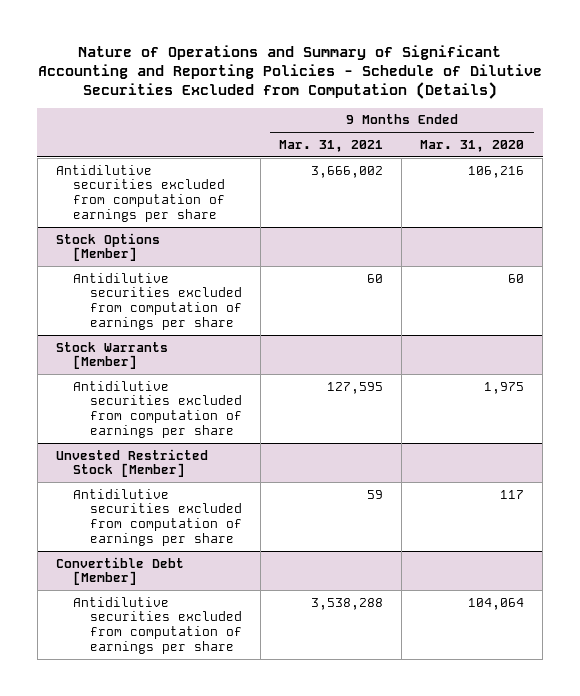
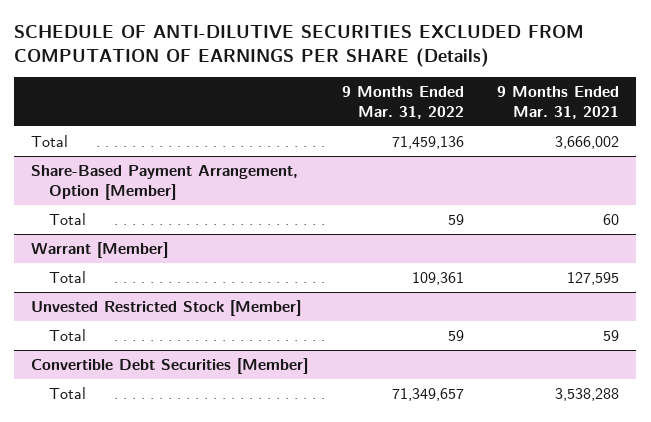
- Nature of Operations and Summary of Significant Accounting and Reporting Policies - Schedule of Dilutive Securities Excluded from Computation (Details)
+ SCHEDULE OF ANTI-DILUTIVE SECURITIES EXCLUDED FROM COMPUTATION OF EARNINGS PER SHARE (Details)
- | 9 Months Ended Mar. 31, 2021 | 9 Months Ended Mar. 31, 2020
+ | 9 Months Ended Mar. 31, 2022 | 9 Months Ended Mar. 31, 2021
- Antidilutive securities excluded from computation of earnings per share | 3,666,002 | 106,216
- Stock Options [Member]
- Antidilutive securities excluded from computation of earnings per share | 60 | 60
- Stock Warrants [Member]
- Antidilutive securities excluded from computation of earnings per share | 127,595 | 1,975
+ Total | 71,459,136 | 3,666,002
+ Share-Based Payment Arrangement, Option [Member]
+ Total | 59 | 60
+ Warrant [Member]
+ Total | 109,361 | 127,595
@ Unvested Restricted Stock [Member]
- Antidilutive securities excluded from computation of earnings per share | 59 | 117
- Convertible Debt [Member]
- Antidilutive securities excluded from computation of earnings per share | 3,538,288 | 104,064
@ Unvested Restricted Stock [Member]
+ Total | 59 | 59
+ Convertible Debt Securities [Member]
+ Total | 71,349,657 | 3,538,288

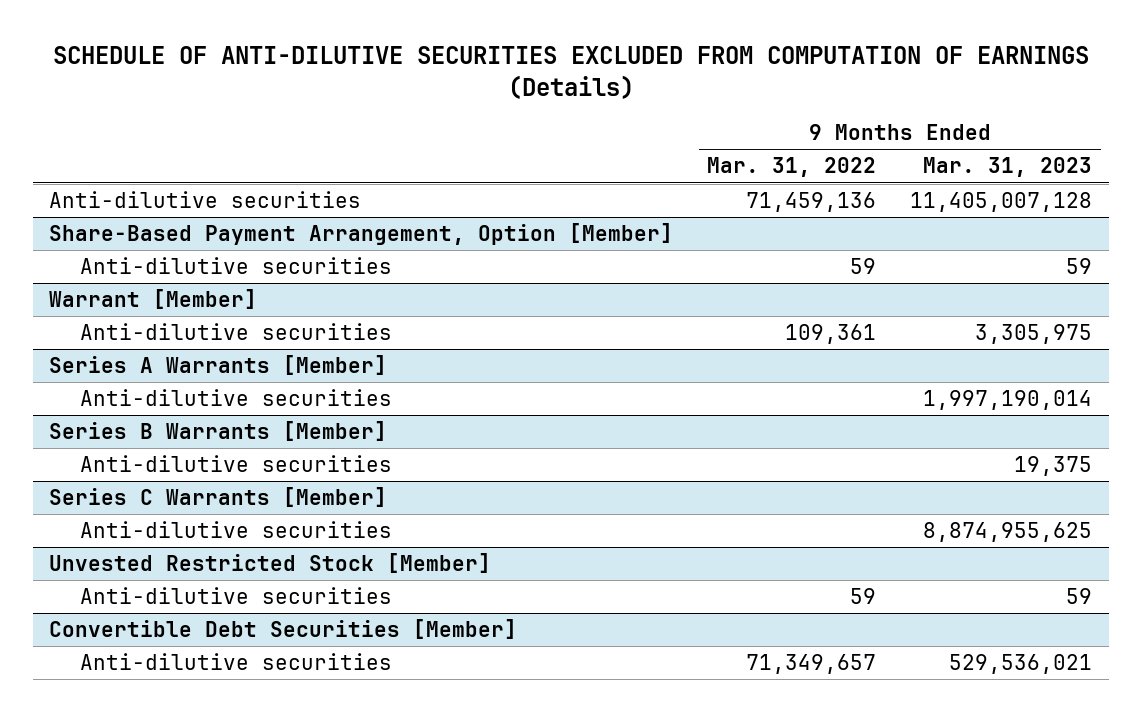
- SCHEDULE OF ANTI-DILUTIVE SECURITIES EXCLUDED FROM COMPUTATION OF EARNINGS PER SHARE (Details)
+ SCHEDULE OF ANTI-DILUTIVE SECURITIES EXCLUDED FROM COMPUTATION OF EARNINGS (Details)
- | 9 Months Ended Mar. 31, 2022 | 9 Months Ended Mar. 31, 2021
+ | 9 Months Ended Mar. 31, 2022 | 9 Months Ended Mar. 31, 2023
- Total | 71,459,136 | 3,666,002
+ Anti-dilutive securities | 71,459,136 | 11,405,007,128
@ Share-Based Payment Arrangement, Option [Member]
- Total | 59 | 60
+ Anti-dilutive securities | 59 | 59
@ Warrant [Member]
- Total | 109,361 | 127,595
+ Anti-dilutive securities | 109,361 | 3,305,975
+ Series A Warrants [Member]
+ Anti-dilutive securities | | 1,997,190,014
+ Series B Warrants [Member]
+ Anti-dilutive securities | | 19,375
+ Series C Warrants [Member]
+ Anti-dilutive securities | | 8,874,955,625
@ Unvested Restricted Stock [Member]
- Total | 59 | 59
+ Anti-dilutive securities | 59 | 59
@ Convertible Debt Securities [Member]
- Total | 71,349,657 | 3,538,288
+ Anti-dilutive securities | 71,349,657 | 529,536,021

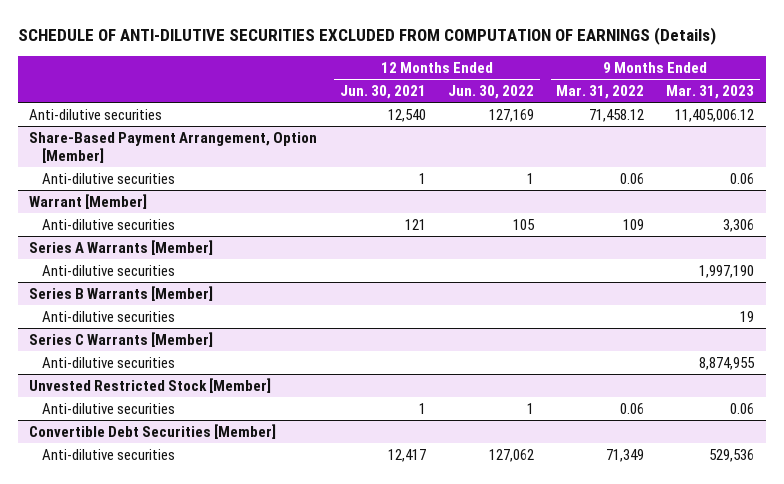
- | 9 Months Ended Mar. 31, 2022 | 9 Months Ended Mar. 31, 2023
+ | 12 Months Ended Jun. 30, 2021 | 12 Months Ended Jun. 30, 2022 | 9 Months Ended Mar. 31, 2022 | 9 Months Ended Mar. 31, 2023
- Anti-dilutive securities | 71,459,136 | 11,405,007,128
+ Anti-dilutive securities | 12,540 | 127,169 | 71,458.12 | 11,405,006.12
@ Share-Based Payment Arrangement, Option [Member]
- Anti-dilutive securities | 59 | 59
+ Anti-dilutive securities | 1 | 1 | 0.06 | 0.06
@ Warrant [Member]
- Anti-dilutive securities | 109,361 | 3,305,975
+ Anti-dilutive securities | 121 | 105 | 109 | 3,306
@ Series A Warrants [Member]
- Anti-dilutive securities | | 1,997,190,014
+ Anti-dilutive securities | | | | 1,997,190
@ Series B Warrants [Member]
- Anti-dilutive securities | | 19,375
+ Anti-dilutive securities | | | | 19
@ Series C Warrants [Member]
- Anti-dilutive securities | | 8,874,955,625
+ Anti-dilutive securities | | | | 8,874,955
@ Unvested Restricted Stock [Member]
- Anti-dilutive securities | 59 | 59
+ Anti-dilutive securities | 1 | 1 | 0.06 | 0.06
@ Convertible Debt Securities [Member]
- Anti-dilutive securities | 71,349,657 | 529,536,021
+ Anti-dilutive securities | 12,417 | 127,062 | 71,349 | 529,536

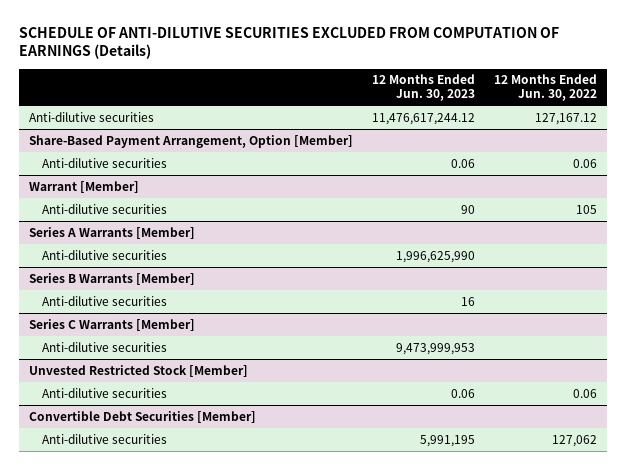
- | 12 Months Ended Jun. 30, 2021 | 12 Months Ended Jun. 30, 2022 | 9 Months Ended Mar. 31, 2022 | 9 Months Ended Mar. 31, 2023
+ | 12 Months Ended Jun. 30, 2023 | 12 Months Ended Jun. 30, 2022
- Anti-dilutive securities | 12,540 | 127,169 | 71,458.12 | 11,405,006.12
+ Anti-dilutive securities | 11,476,617,244.12 | 127,167.12
@ Share-Based Payment Arrangement, Option [Member]
- Anti-dilutive securities | 1 | 1 | 0.06 | 0.06
+ Anti-dilutive securities | 0.06 | 0.06
@ Unvested Restricted Stock [Member]
- Anti-dilutive securities | 1 | 1 | 0.06 | 0.06
+ Anti-dilutive securities | 0.06 | 0.06

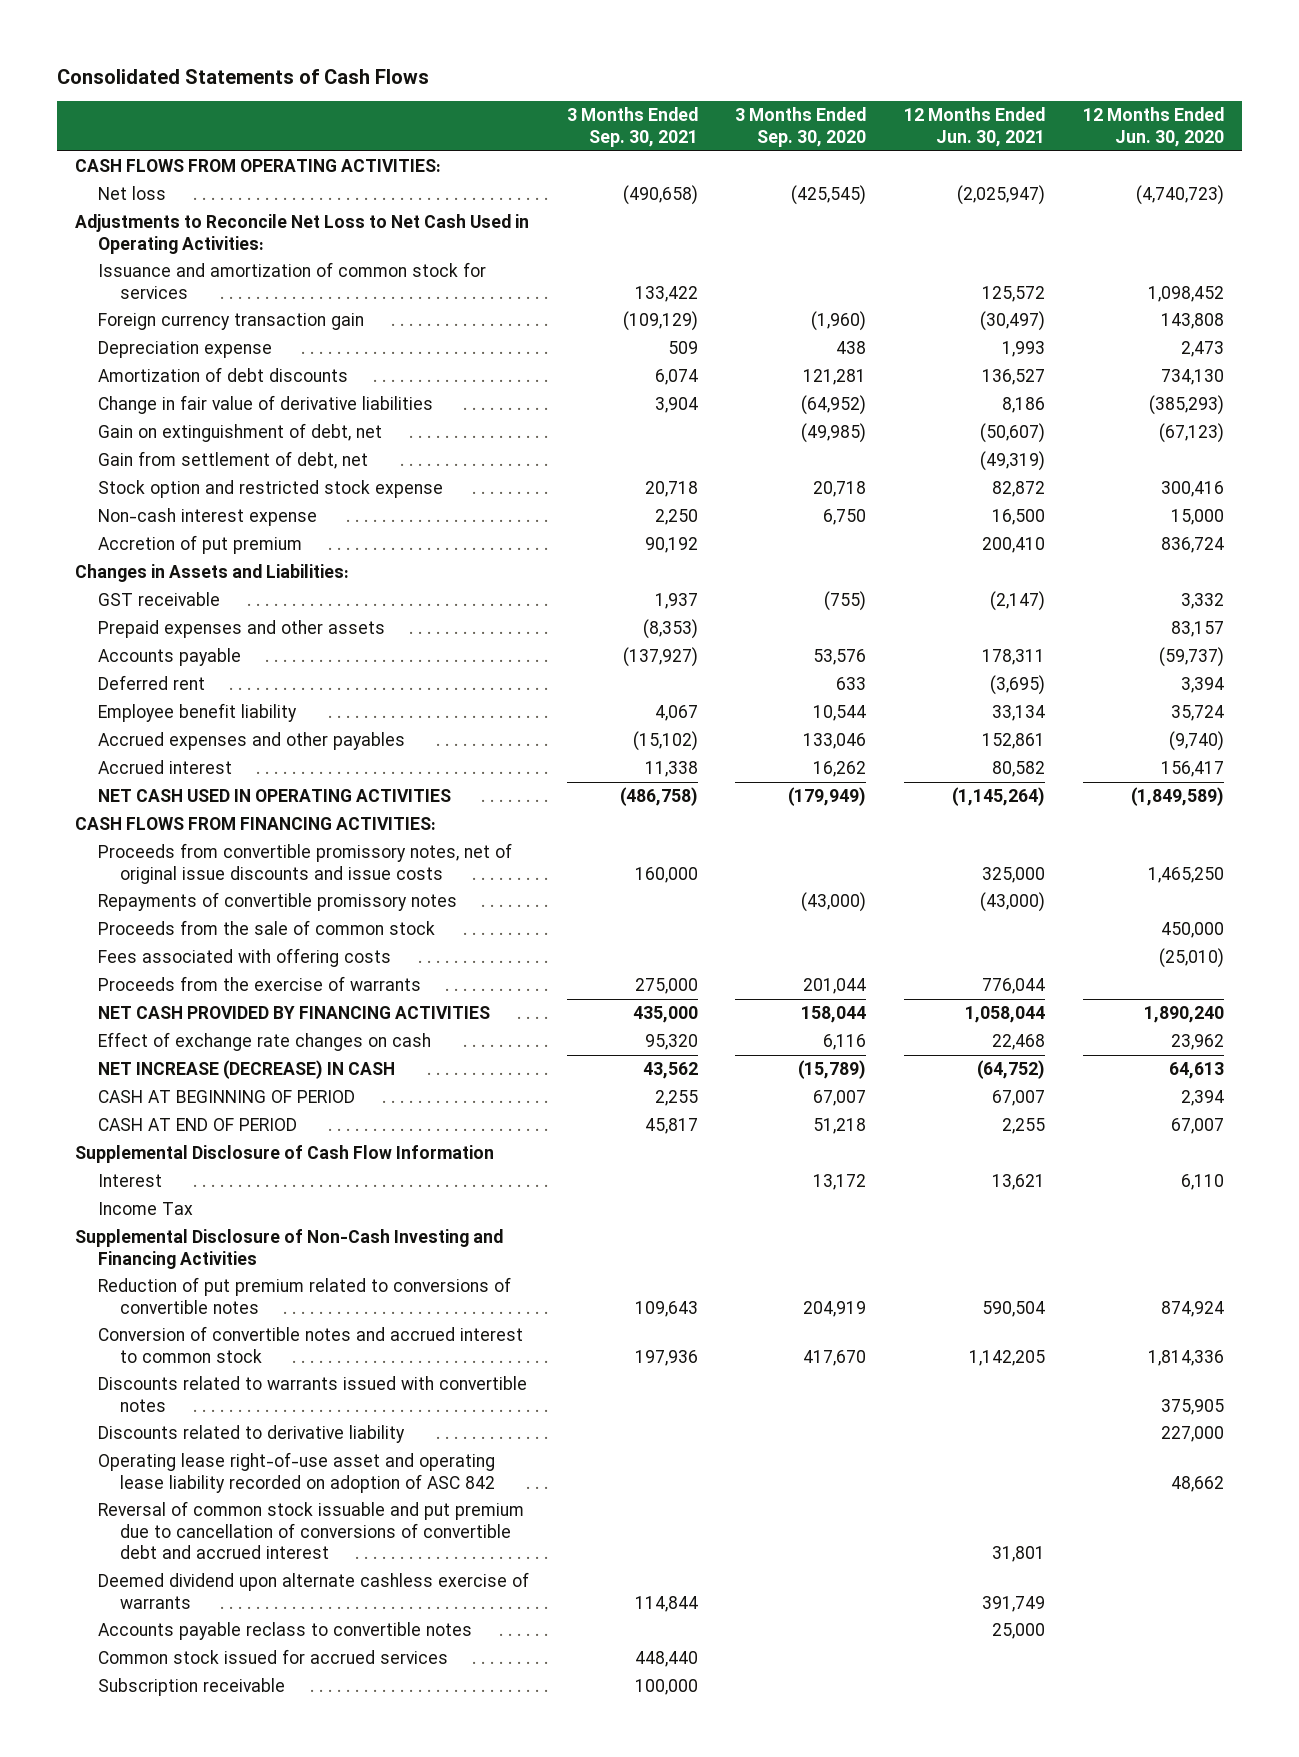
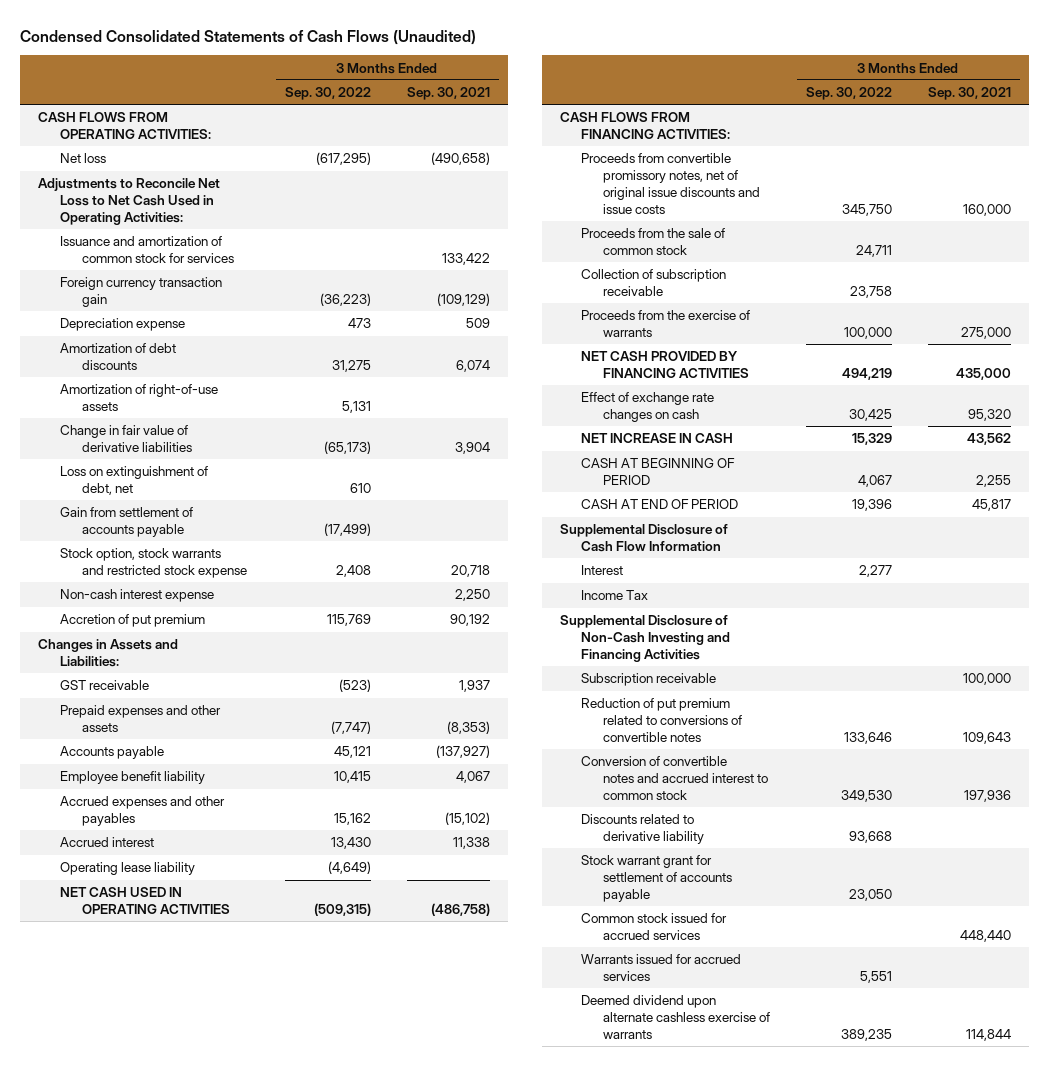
- Consolidated Statements of Cash Flows
+ Condensed Consolidated Statements of Cash Flows (Unaudited)
- | 3 Months Ended Sep. 30, 2021 | 3 Months Ended Sep. 30, 2020 | 12 Months Ended Jun. 30, 2021 | 12 Months Ended Jun. 30, 2020
+ | 3 Months Ended Sep. 30, 2022 | 3 Months Ended Sep. 30, 2021
+ Amortization of right-of-use assets | 5,131 |
- Gain on extinguishment of debt, net | | (49,985) | (50,607) | (67,123)
- Gain from settlement of debt, net | | | (49,319) |
- Stock option and restricted stock expense | 20,718 | 20,718 | 82,872 | 300,416
+ Loss on extinguishment of debt, net | 610 |
+ Gain from settlement of accounts payable | (17,499) |
+ Stock option, stock warrants and restricted stock expense | 2,408 | 20,718
- Deferred rent | | 633 | (3,695) | 3,394
+ Operating lease liability | (4,649) |
- Repayments of convertible promissory notes | | (43,000) | (43,000) |
- Fees associated with offering costs | | | | (25,010)
+ Collection of subscription receivable | 23,758 |
- NET INCREASE (DECREASE) IN CASH | 43,562 | (15,789) | (64,752) | 64,613
+ NET INCREASE IN CASH | 15,329 | 43,562
moved up: Subscription receivable | | 100,000
- Discounts related to warrants issued with convertible notes | | | | 375,905
- Operating lease right-of-use asset and operating lease liability recorded on adoption of ASC 842 | | | | 48,662
- Reversal of common stock issuable and put premium due to cancellation of conversions of convertible debt and accrued interest | | | 31,801 |
- Accounts payable reclass to convertible notes | | | 25,000 |
+ Stock warrant grant for settlement of accounts payable | 23,050 |
+ Warrants issued for accrued services | 5,551 |
moved down: Deemed dividend upon alternate cashless exercise of warrants | 389,235 | 114,844

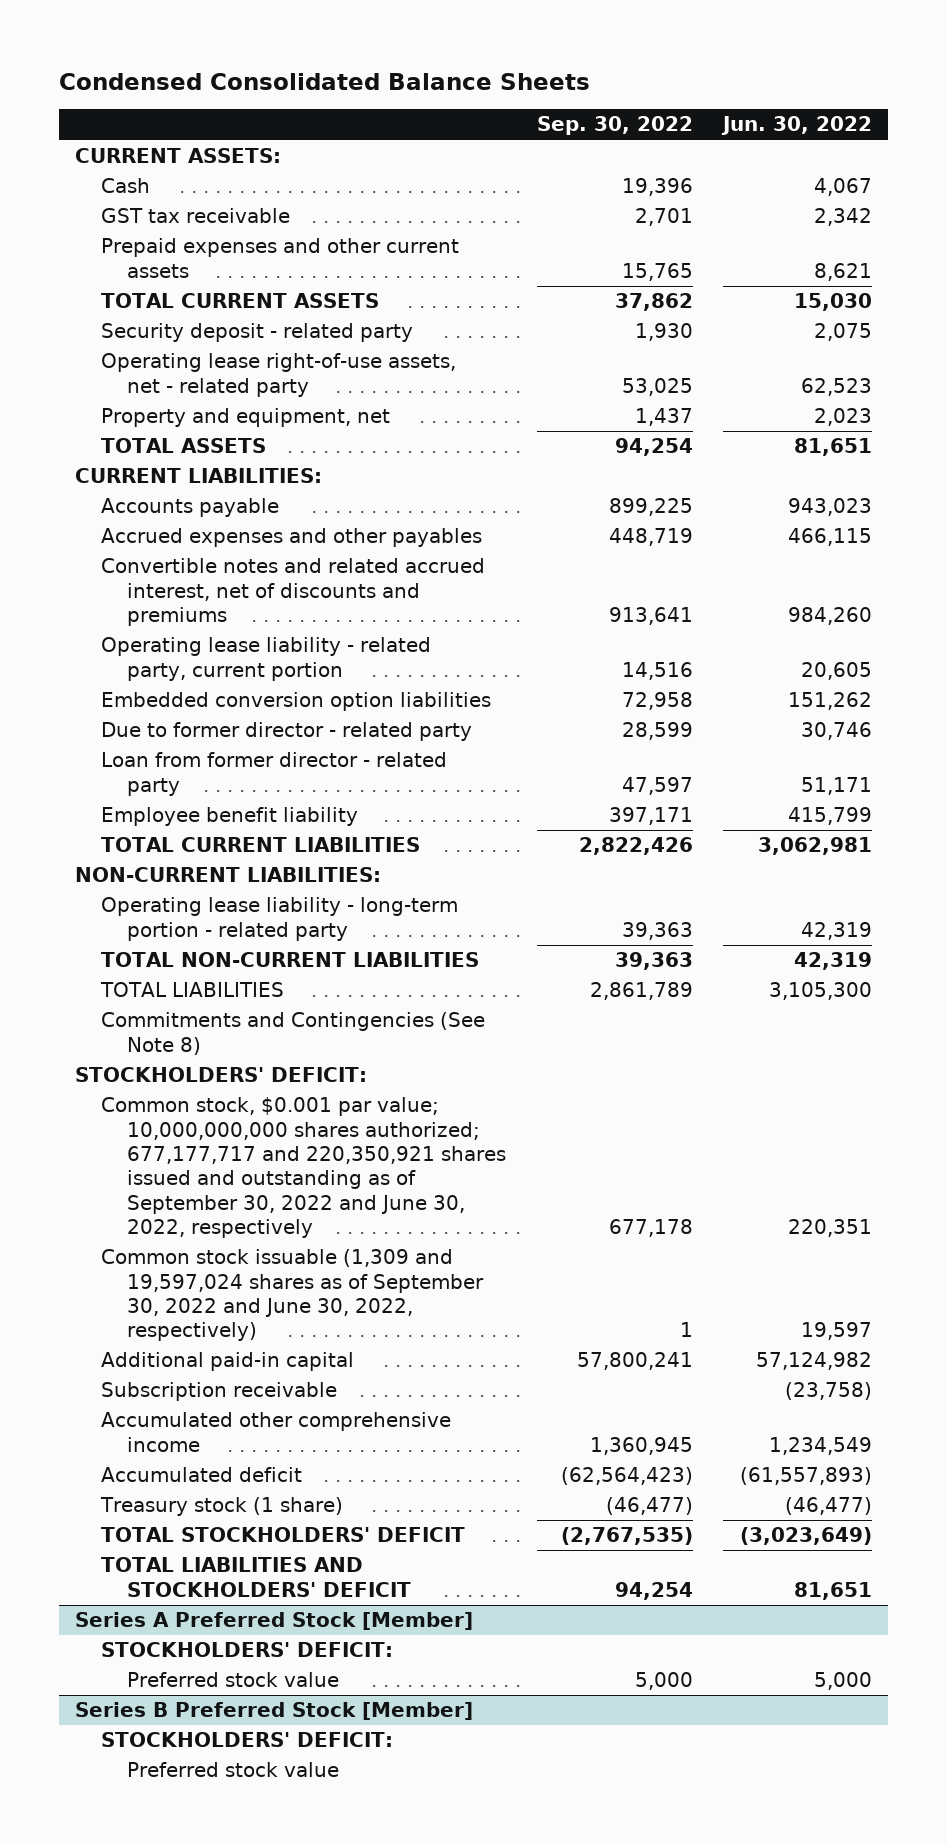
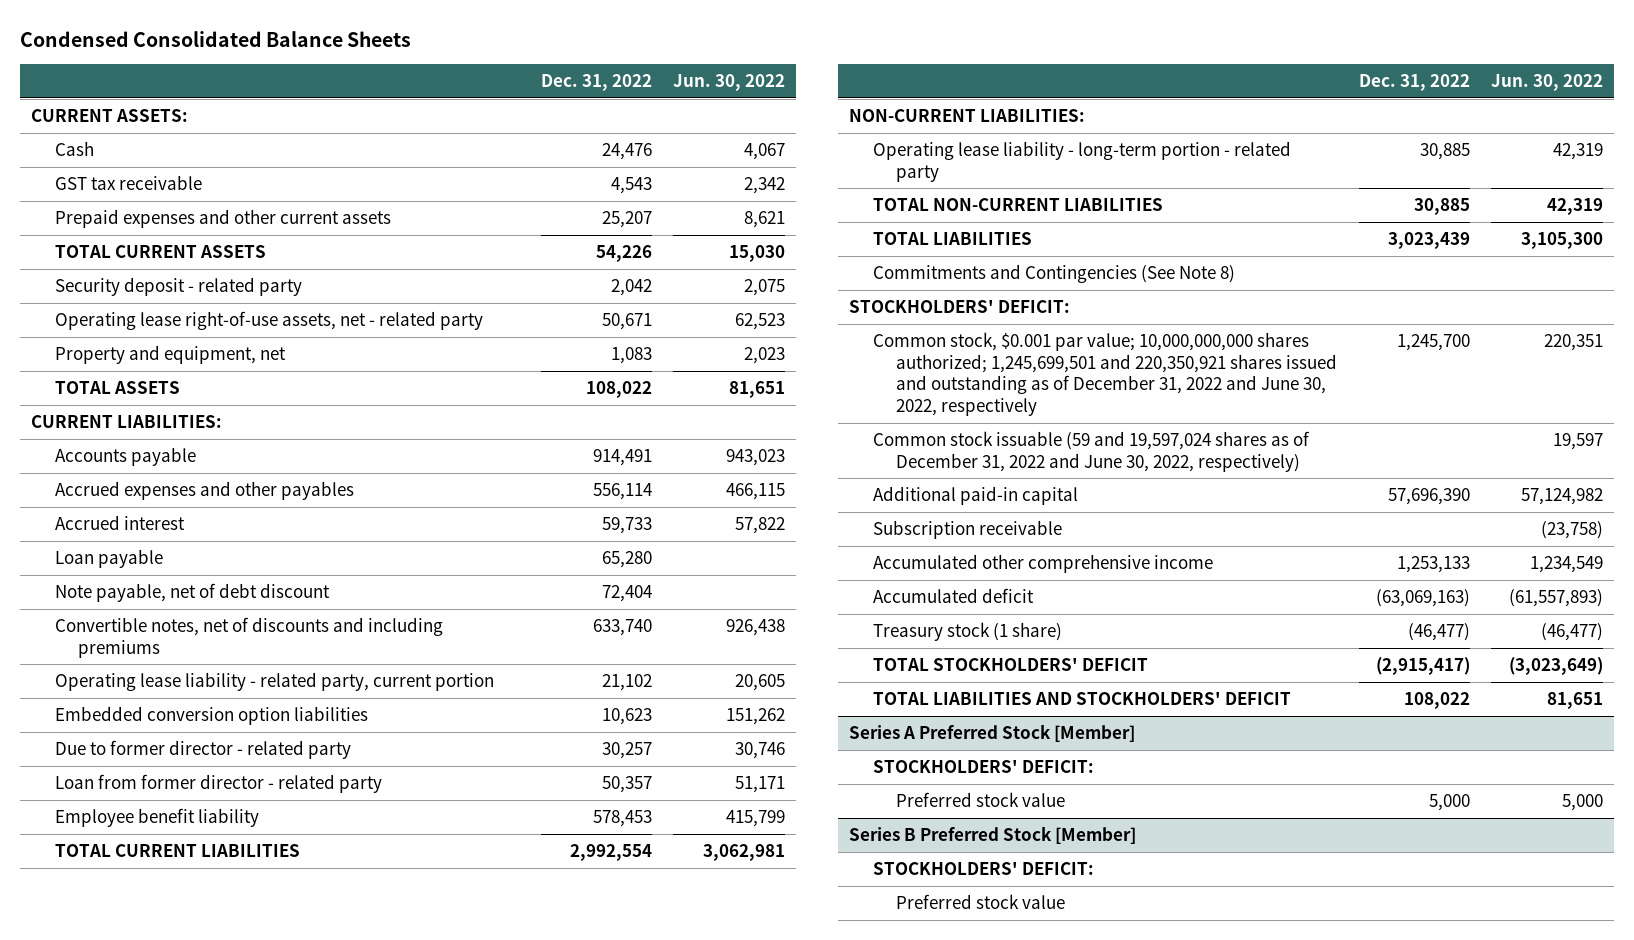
- | Sep. 30, 2022 | Jun. 30, 2022
+ | Dec. 31, 2022 | Jun. 30, 2022
- Convertible notes and related accrued interest, net of discounts and premiums | 913,641 | 984,260
+ Accrued interest | 59,733 | 57,822
+ Loan payable | 65,280 |
+ Note payable, net of debt discount | 72,404 |
+ Convertible notes, net of discounts and including premiums | 633,740 | 926,438
- Common stock, $0.001 par value; 10,000,000,000 shares authorized; 677,177,717 and 220,350,921 shares issued and outstanding as of September 30, 2022 and June 30, 2022, respectively | 677,178 | 220,351
- Common stock issuable (1,309 and 19,597,024 shares as of September 30, 2022 and June 30, 2022, respectively) | 1 | 19,597
+ Common stock, $0.001 par value; 10,000,000,000 shares authorized; 1,245,699,501 and 220,350,921 shares issued and outstanding as of December 31, 2022 and June 30, 2022, respectively | 1,245,700 | 220,351
+ Common stock issuable (59 and 19,597,024 shares as of December 31, 2022 and June 30, 2022, respectively) | | 19,597

